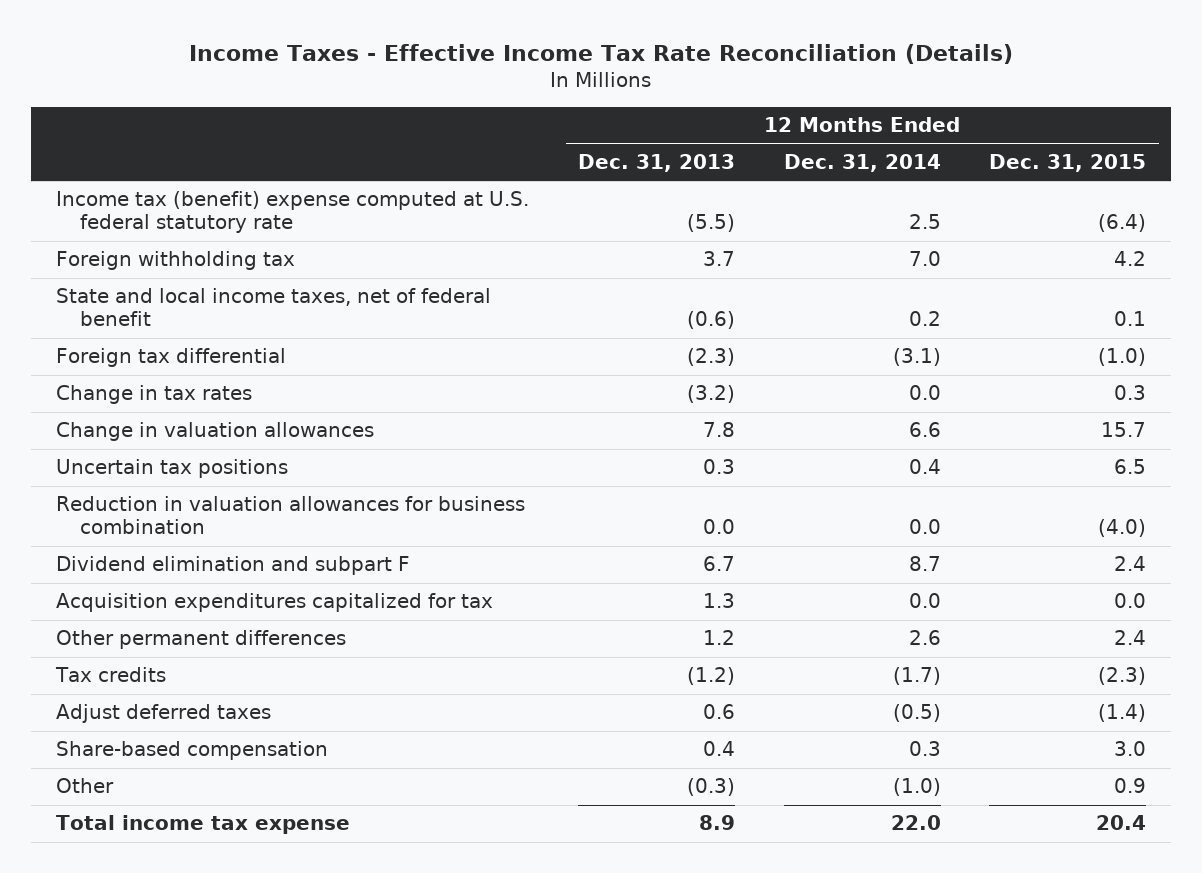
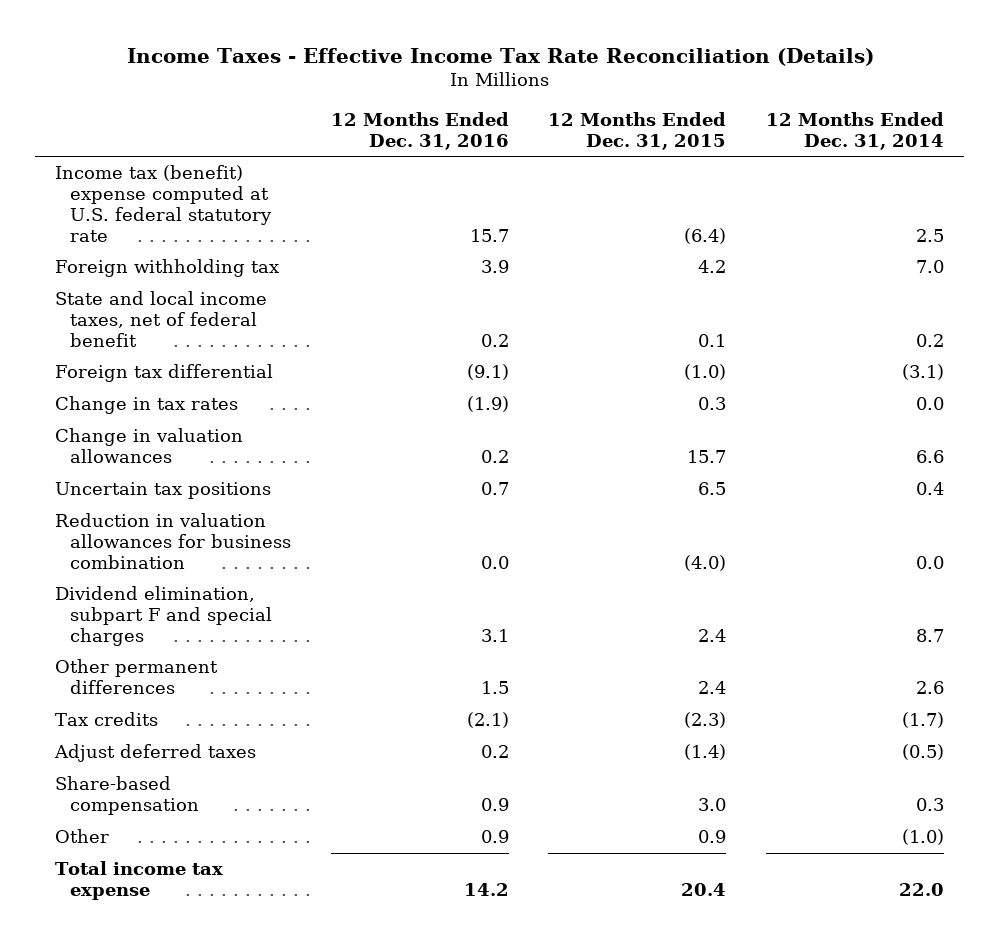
- | 12 Months Ended Dec. 31, 2013 | 12 Months Ended Dec. 31, 2014 | 12 Months Ended Dec. 31, 2015
+ | 12 Months Ended Dec. 31, 2016 | 12 Months Ended Dec. 31, 2015 | 12 Months Ended Dec. 31, 2014
- Dividend elimination and subpart F | 6.7 | 8.7 | 2.4
- Acquisition expenditures capitalized for tax | 1.3 | 0.0 | 0.0
+ Dividend elimination, subpart F and special charges | 3.1 | 2.4 | 8.7

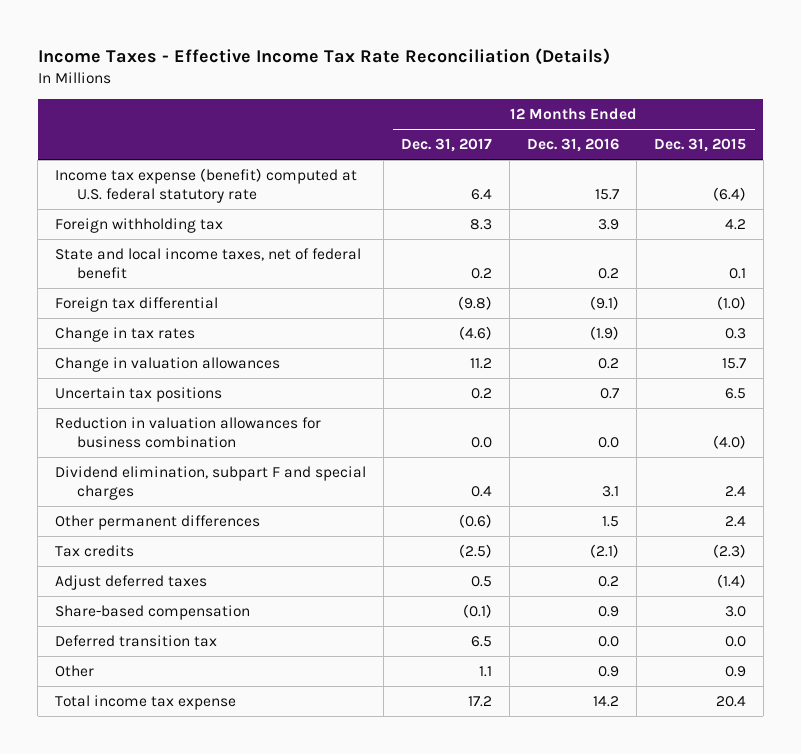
- | 12 Months Ended Dec. 31, 2016 | 12 Months Ended Dec. 31, 2015 | 12 Months Ended Dec. 31, 2014
+ | 12 Months Ended Dec. 31, 2017 | 12 Months Ended Dec. 31, 2016 | 12 Months Ended Dec. 31, 2015
- Income tax (benefit) expense computed at U.S. federal statutory rate | 15.7 | (6.4) | 2.5
+ Income tax expense (benefit) computed at U.S. federal statutory rate | 6.4 | 15.7 | (6.4)
+ Deferred transition tax | 6.5 | 0.0 | 0.0

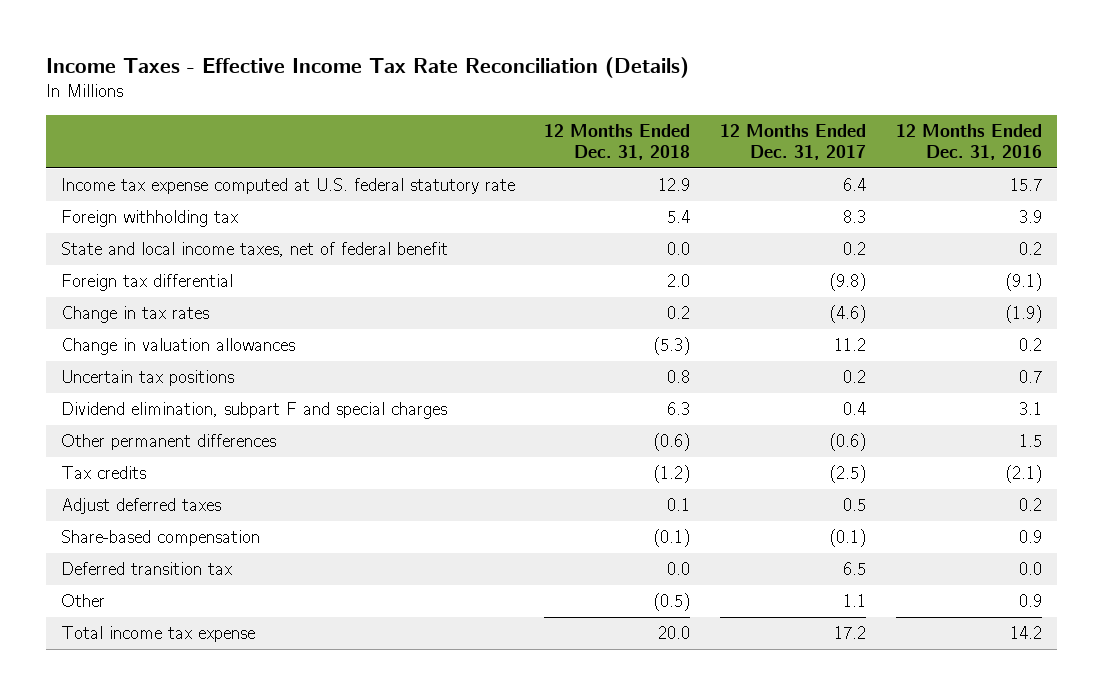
- | 12 Months Ended Dec. 31, 2017 | 12 Months Ended Dec. 31, 2016 | 12 Months Ended Dec. 31, 2015
+ | 12 Months Ended Dec. 31, 2018 | 12 Months Ended Dec. 31, 2017 | 12 Months Ended Dec. 31, 2016
- Income tax expense (benefit) computed at U.S. federal statutory rate | 6.4 | 15.7 | (6.4)
+ Income tax expense computed at U.S. federal statutory rate | 12.9 | 6.4 | 15.7
- Reduction in valuation allowances for business combination | 0.0 | 0.0 | (4.0)

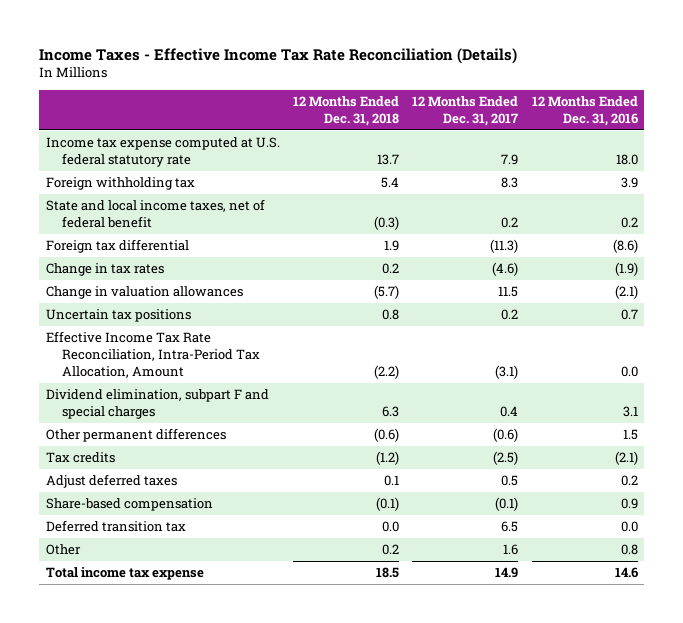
- Income tax expense computed at U.S. federal statutory rate | 12.9 | 6.4 | 15.7
+ Income tax expense computed at U.S. federal statutory rate | 13.7 | 7.9 | 18.0
- State and local income taxes, net of federal benefit | 0.0 | 0.2 | 0.2
- Foreign tax differential | 2.0 | (9.8) | (9.1)
+ State and local income taxes, net of federal benefit | (0.3) | 0.2 | 0.2
+ Foreign tax differential | 1.9 | (11.3) | (8.6)
- Change in valuation allowances | (5.3) | 11.2 | 0.2
+ Change in valuation allowances | (5.7) | 11.5 | (2.1)
+ Effective Income Tax Rate Reconciliation, Intra-Period Tax Allocation, Amount | (2.2) | (3.1) | 0.0
- Other | (0.5) | 1.1 | 0.9
- Total income tax expense | 20.0 | 17.2 | 14.2
+ Other | 0.2 | 1.6 | 0.8
+ Total income tax expense | 18.5 | 14.9 | 14.6

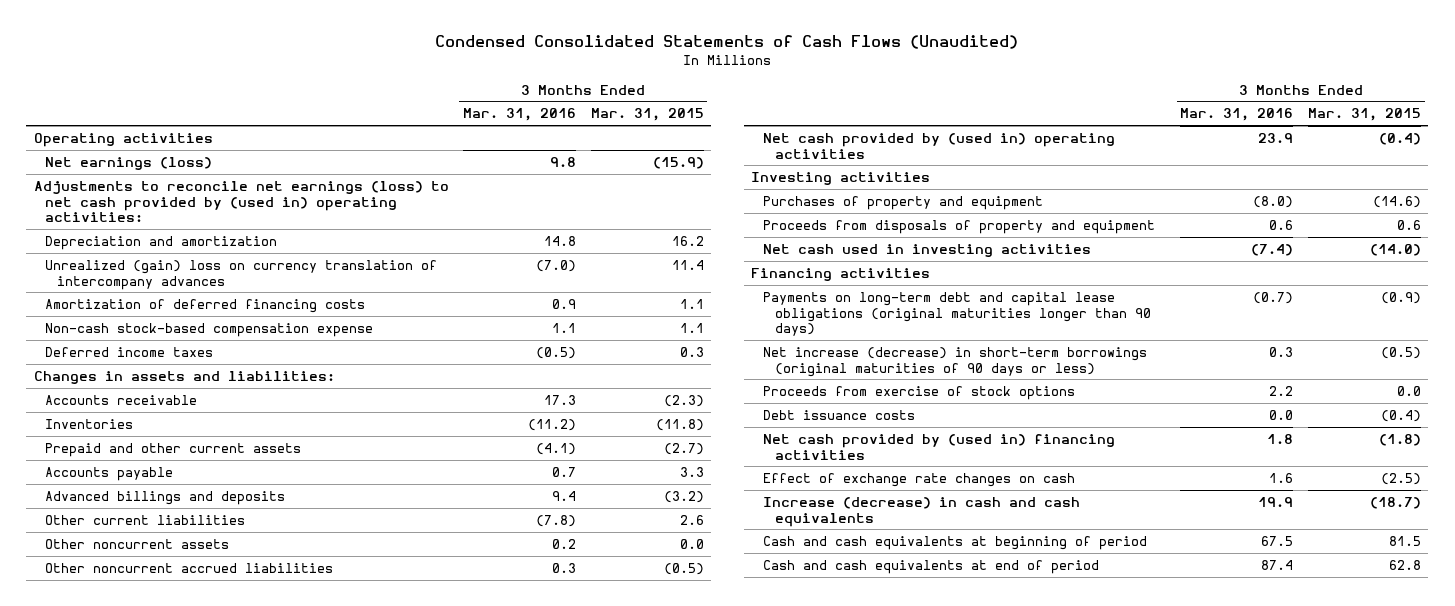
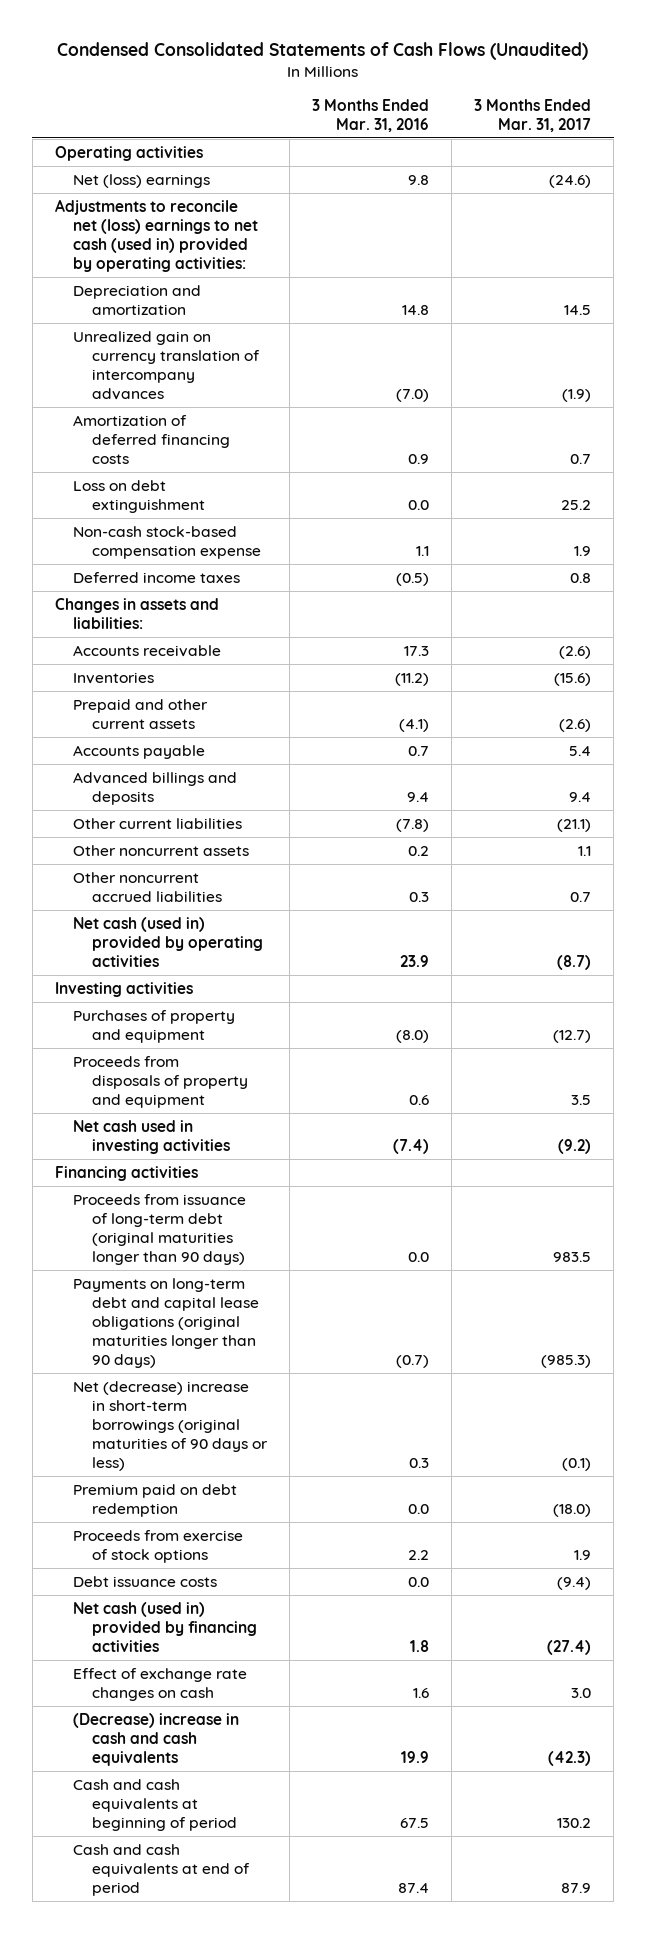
- | 3 Months Ended Mar. 31, 2016 | 3 Months Ended Mar. 31, 2015
+ | 3 Months Ended Mar. 31, 2016 | 3 Months Ended Mar. 31, 2017
- Net earnings (loss) | 9.8 | (15.9)
- Adjustments to reconcile net earnings (loss) to net cash provided by (used in) operating activities:
+ Net (loss) earnings | 9.8 | (24.6)
+ Adjustments to reconcile net (loss) earnings to net cash (used in) provided by operating activities:
- Unrealized (gain) loss on currency translation of intercompany advances | (7.0) | 11.4
+ Unrealized gain on currency translation of intercompany advances | (7.0) | (1.9)
+ Loss on debt extinguishment | 0.0 | 25.2
- Net cash provided by (used in) operating activities | 23.9 | (0.4)
+ Net cash (used in) provided by operating activities | 23.9 | (8.7)
+ Proceeds from issuance of long-term debt (original maturities longer than 90 days) | 0.0 | 983.5
- Net increase (decrease) in short-term borrowings (original maturities of 90 days or less) | 0.3 | (0.5)
+ Net (decrease) increase in short-term borrowings (original maturities of 90 days or less) | 0.3 | (0.1)
+ Premium paid on debt redemption | 0.0 | (18.0)
- Net cash provided by (used in) financing activities | 1.8 | (1.8)
+ Net cash (used in) provided by financing activities | 1.8 | (27.4)
- Increase (decrease) in cash and cash equivalents | 19.9 | (18.7)
+ (Decrease) increase in cash and cash equivalents | 19.9 | (42.3)

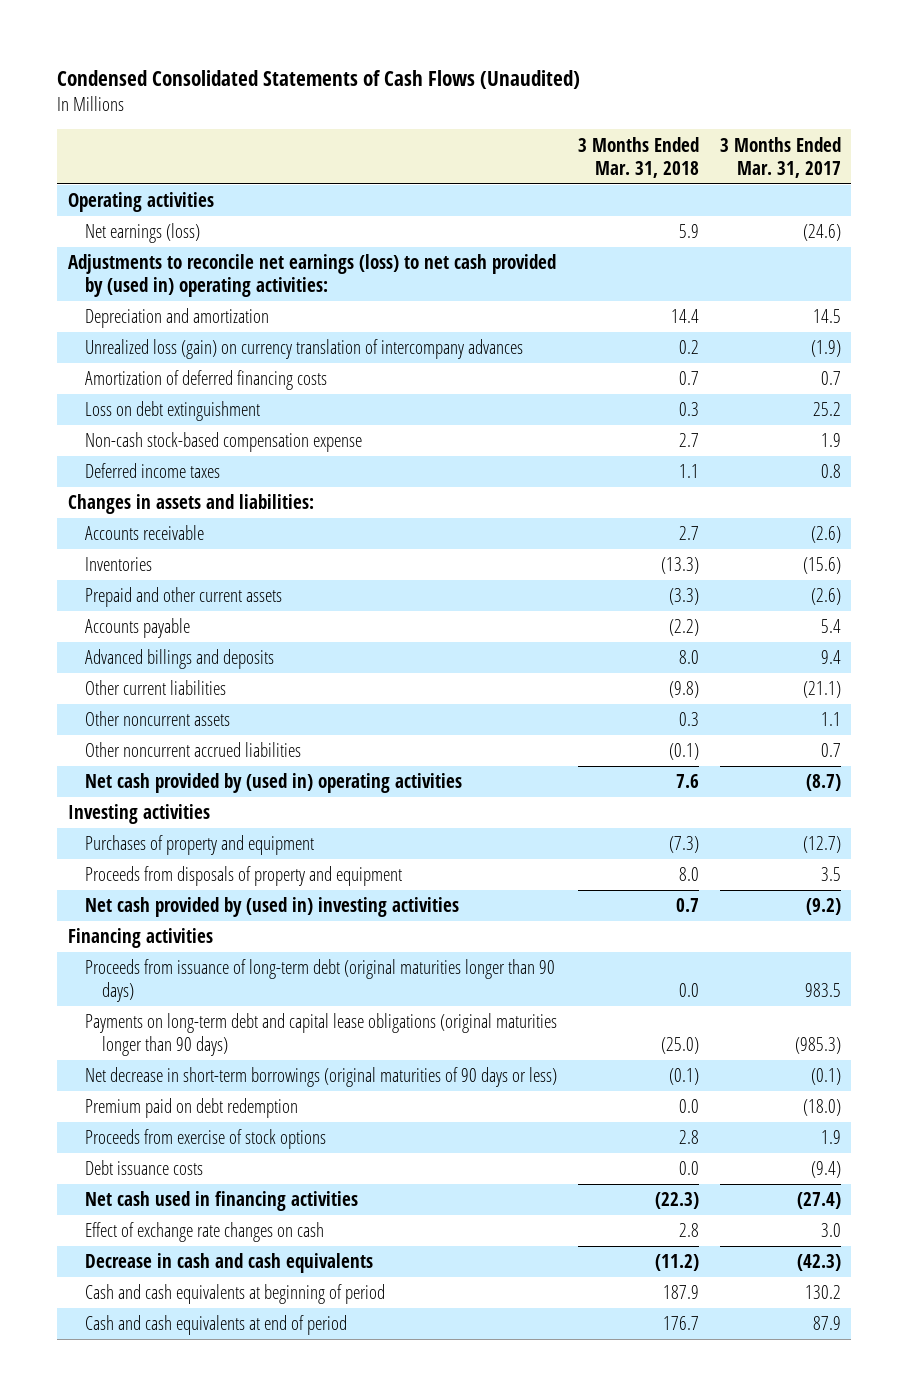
- | 3 Months Ended Mar. 31, 2016 | 3 Months Ended Mar. 31, 2017
+ | 3 Months Ended Mar. 31, 2018 | 3 Months Ended Mar. 31, 2017
- Net (loss) earnings | 9.8 | (24.6)
- Adjustments to reconcile net (loss) earnings to net cash (used in) provided by operating activities:
+ Net earnings (loss) | 5.9 | (24.6)
+ Adjustments to reconcile net earnings (loss) to net cash provided by (used in) operating activities:
- Unrealized gain on currency translation of intercompany advances | (7.0) | (1.9)
+ Unrealized loss (gain) on currency translation of intercompany advances | 0.2 | (1.9)
- Net cash (used in) provided by operating activities | 23.9 | (8.7)
+ Net cash provided by (used in) operating activities | 7.6 | (8.7)
- Net cash used in investing activities | (7.4) | (9.2)
+ Net cash provided by (used in) investing activities | 0.7 | (9.2)
- Net (decrease) increase in short-term borrowings (original maturities of 90 days or less) | 0.3 | (0.1)
+ Net decrease in short-term borrowings (original maturities of 90 days or less) | (0.1) | (0.1)
- Net cash (used in) provided by financing activities | 1.8 | (27.4)
+ Net cash used in financing activities | (22.3) | (27.4)
- (Decrease) increase in cash and cash equivalents | 19.9 | (42.3)
+ Decrease in cash and cash equivalents | (11.2) | (42.3)

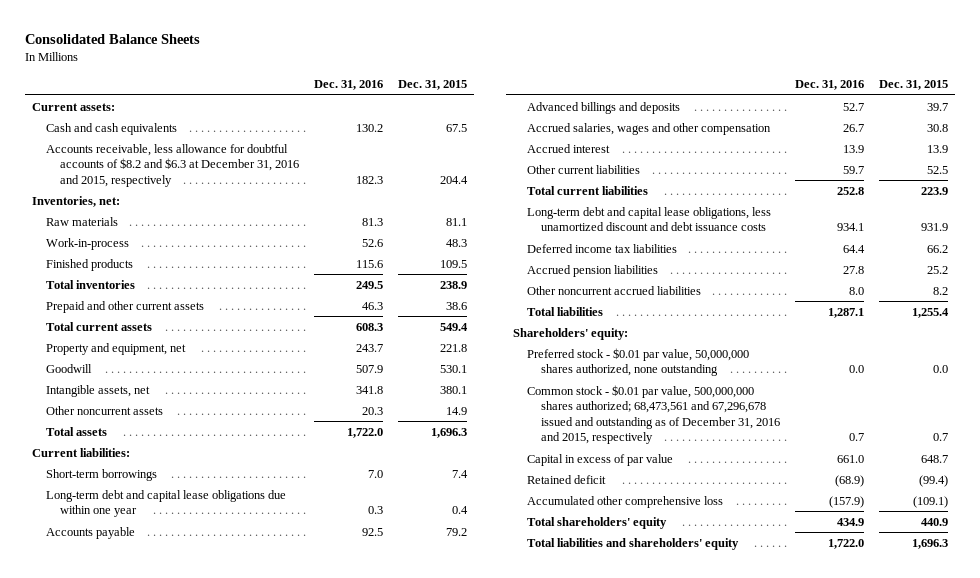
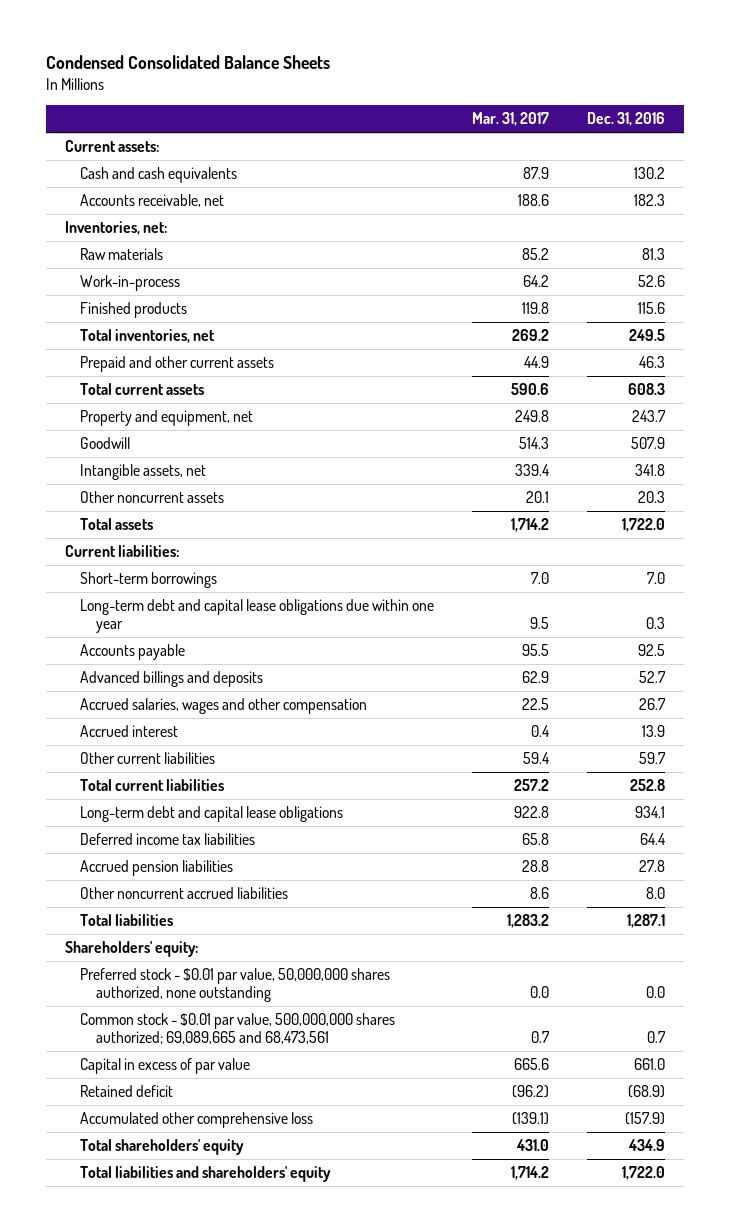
- Consolidated Balance Sheets
+ Condensed Consolidated Balance Sheets
- | Dec. 31, 2016 | Dec. 31, 2015
+ | Mar. 31, 2017 | Dec. 31, 2016
- Accounts receivable, less allowance for doubtful accounts of $8.2 and $6.3 at December 31, 2016 and 2015, respectively | 182.3 | 204.4
+ Accounts receivable, net | 188.6 | 182.3
- Total inventories | 249.5 | 238.9
+ Total inventories, net | 269.2 | 249.5
- Long-term debt and capital lease obligations, less unamortized discount and debt issuance costs | 934.1 | 931.9
+ Long-term debt and capital lease obligations | 922.8 | 934.1
- Common stock - $0.01 par value, 500,000,000 shares authorized; 68,473,561 and 67,296,678 issued and outstanding as of December 31, 2016 and 2015, respectively | 0.7 | 0.7
+ Common stock - $0.01 par value, 500,000,000 shares authorized; 69,089,665 and 68,473,561 | 0.7 | 0.7

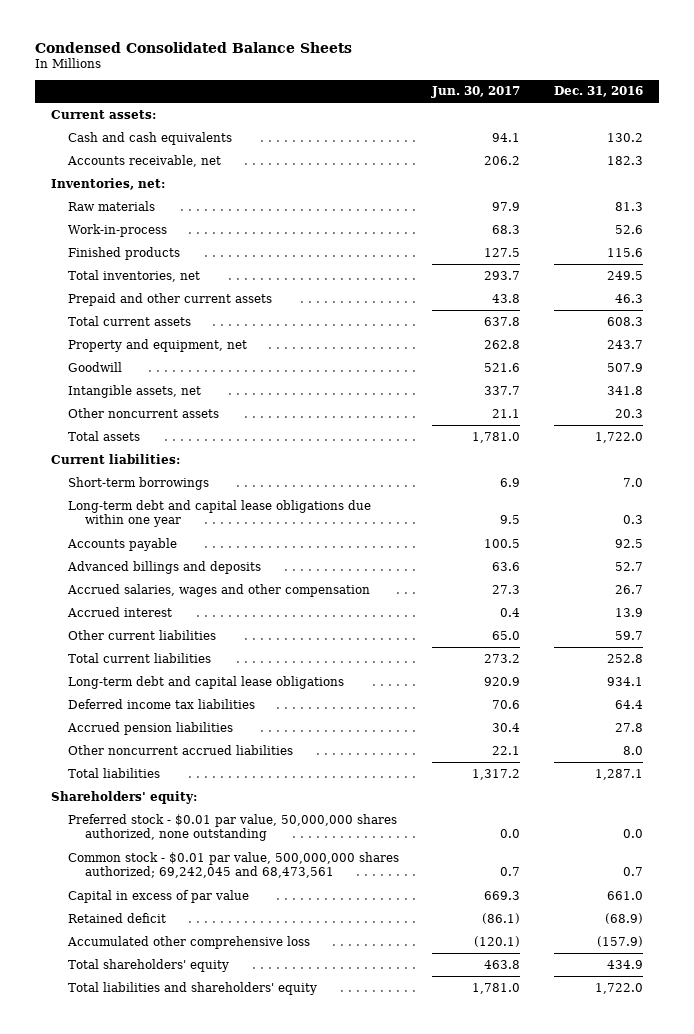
- | Mar. 31, 2017 | Dec. 31, 2016
+ | Jun. 30, 2017 | Dec. 31, 2016
- Common stock - $0.01 par value, 500,000,000 shares authorized; 69,089,665 and 68,473,561 | 0.7 | 0.7
+ Common stock - $0.01 par value, 500,000,000 shares authorized; 69,242,045 and 68,473,561 | 0.7 | 0.7

